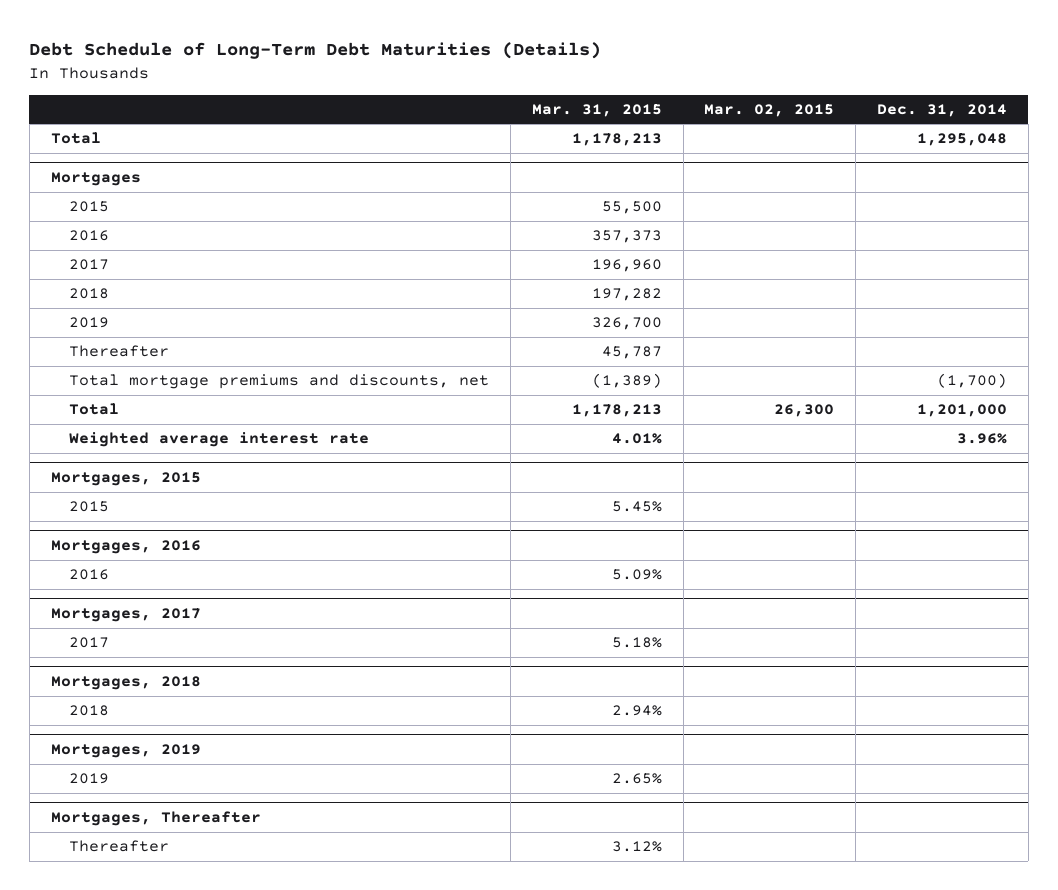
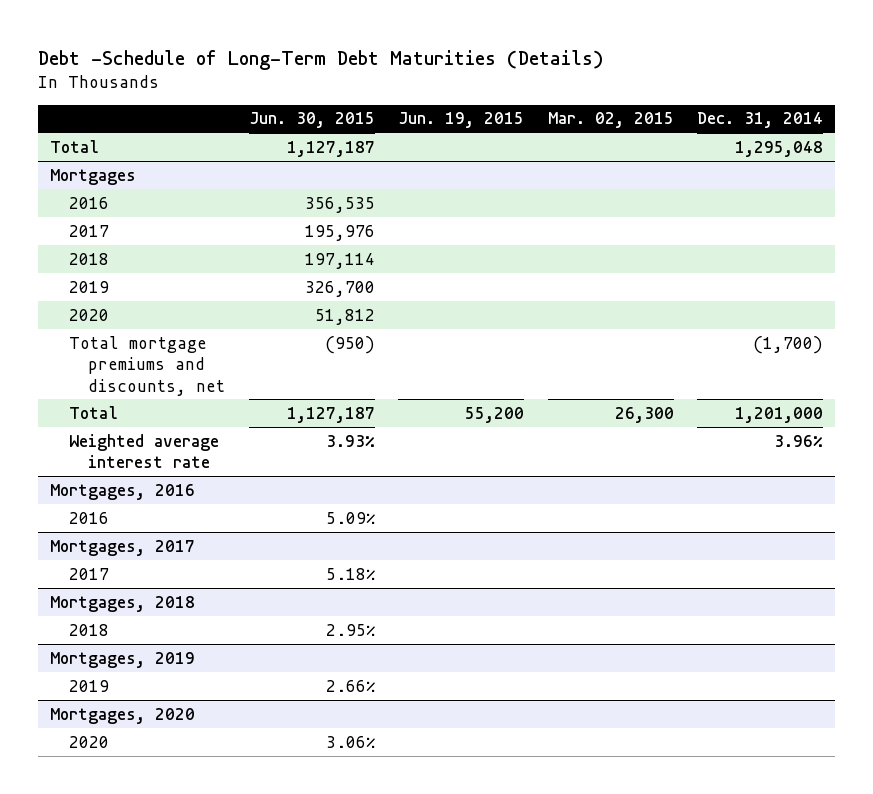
- Debt Schedule of Long-Term Debt Maturities (Details)
+ Debt -Schedule of Long-Term Debt Maturities (Details)
- | Mar. 31, 2015 | Mar. 02, 2015 | Dec. 31, 2014
+ | Jun. 30, 2015 | Jun. 19, 2015 | Mar. 02, 2015 | Dec. 31, 2014
@ Mortgages
- 2015 | 55,500 | |
- Thereafter | 45,787 | |
+ 2020 | 51,812 | | |
- Mortgages, 2015
- 2015 | 5.45% | |
- Mortgages, Thereafter
- Thereafter | 3.12% | |
+ Mortgages, 2020
+ 2020 | 3.06% | | |

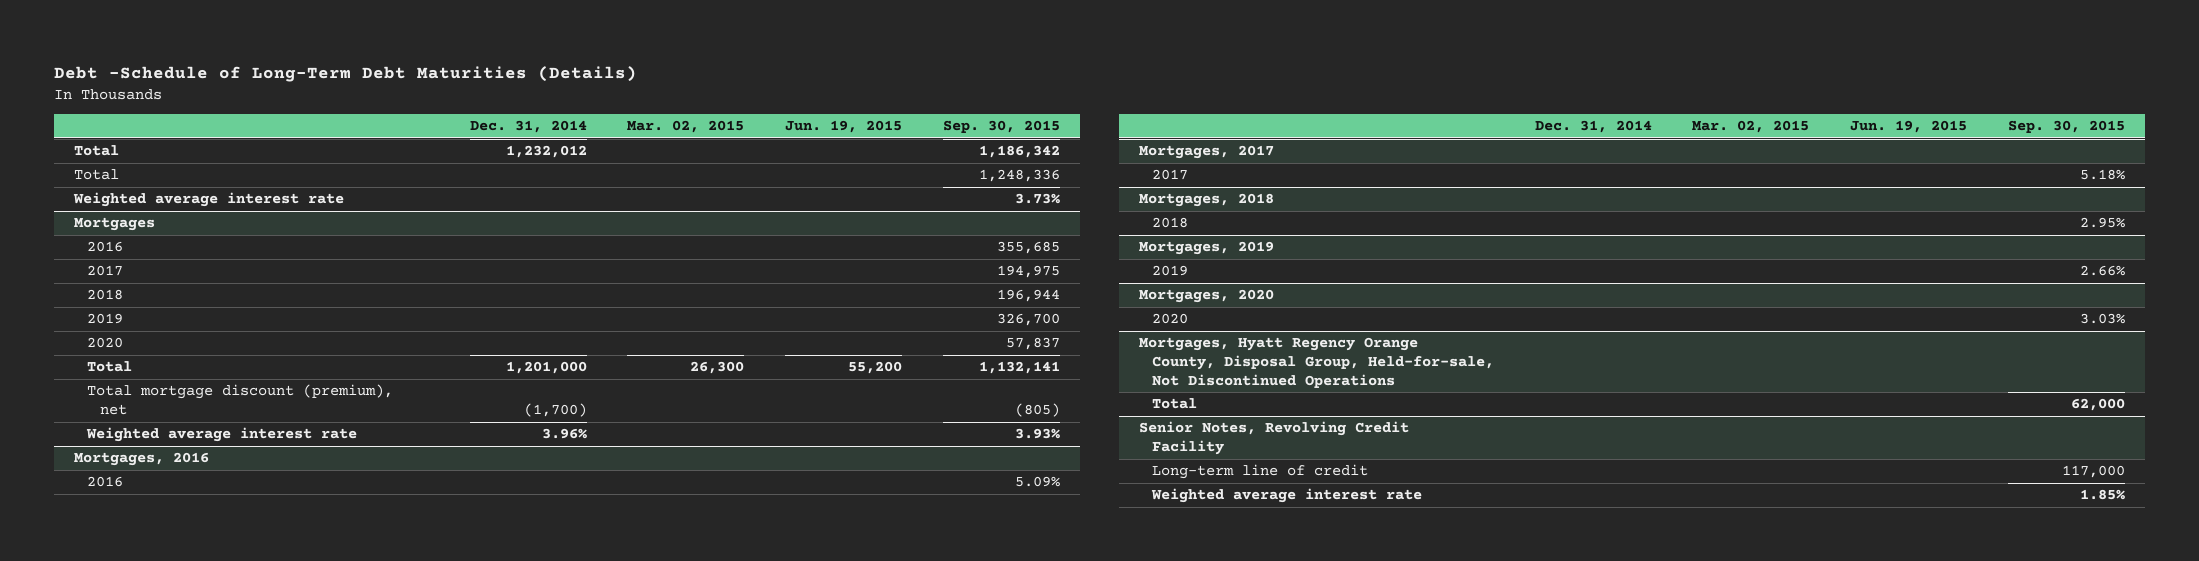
- | Jun. 30, 2015 | Jun. 19, 2015 | Mar. 02, 2015 | Dec. 31, 2014
+ | Dec. 31, 2014 | Mar. 02, 2015 | Jun. 19, 2015 | Sep. 30, 2015
- Total | 1,127,187 | | | 1,295,048
+ Total | 1,232,012 | | | 1,186,342
+ Total | | | | 1,248,336
+ Weighted average interest rate | | | | 3.73%
@ Mortgages
- Total mortgage premiums and discounts, net | (950) | | | (1,700)
+ Total mortgage discount (premium), net | (1,700) | | | (805)
+ Mortgages, Hyatt Regency Orange County, Disposal Group, Held-for-sale, Not Discontinued Operations
+ Total | | | | 62,000
+ Senior Notes, Revolving Credit Facility
+ Long-term line of credit | | | | 117,000
+ Weighted average interest rate | | | | 1.85%

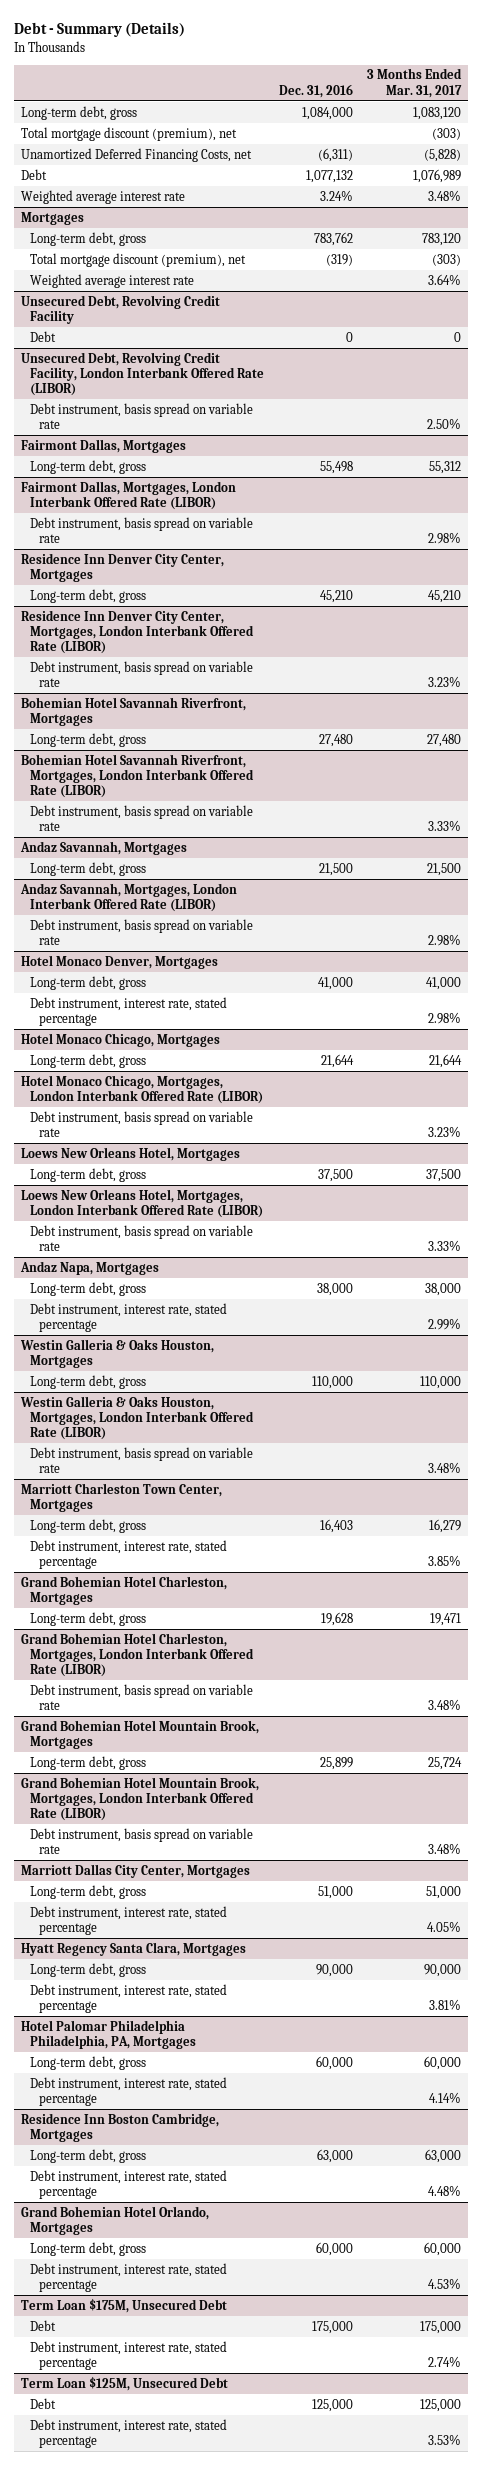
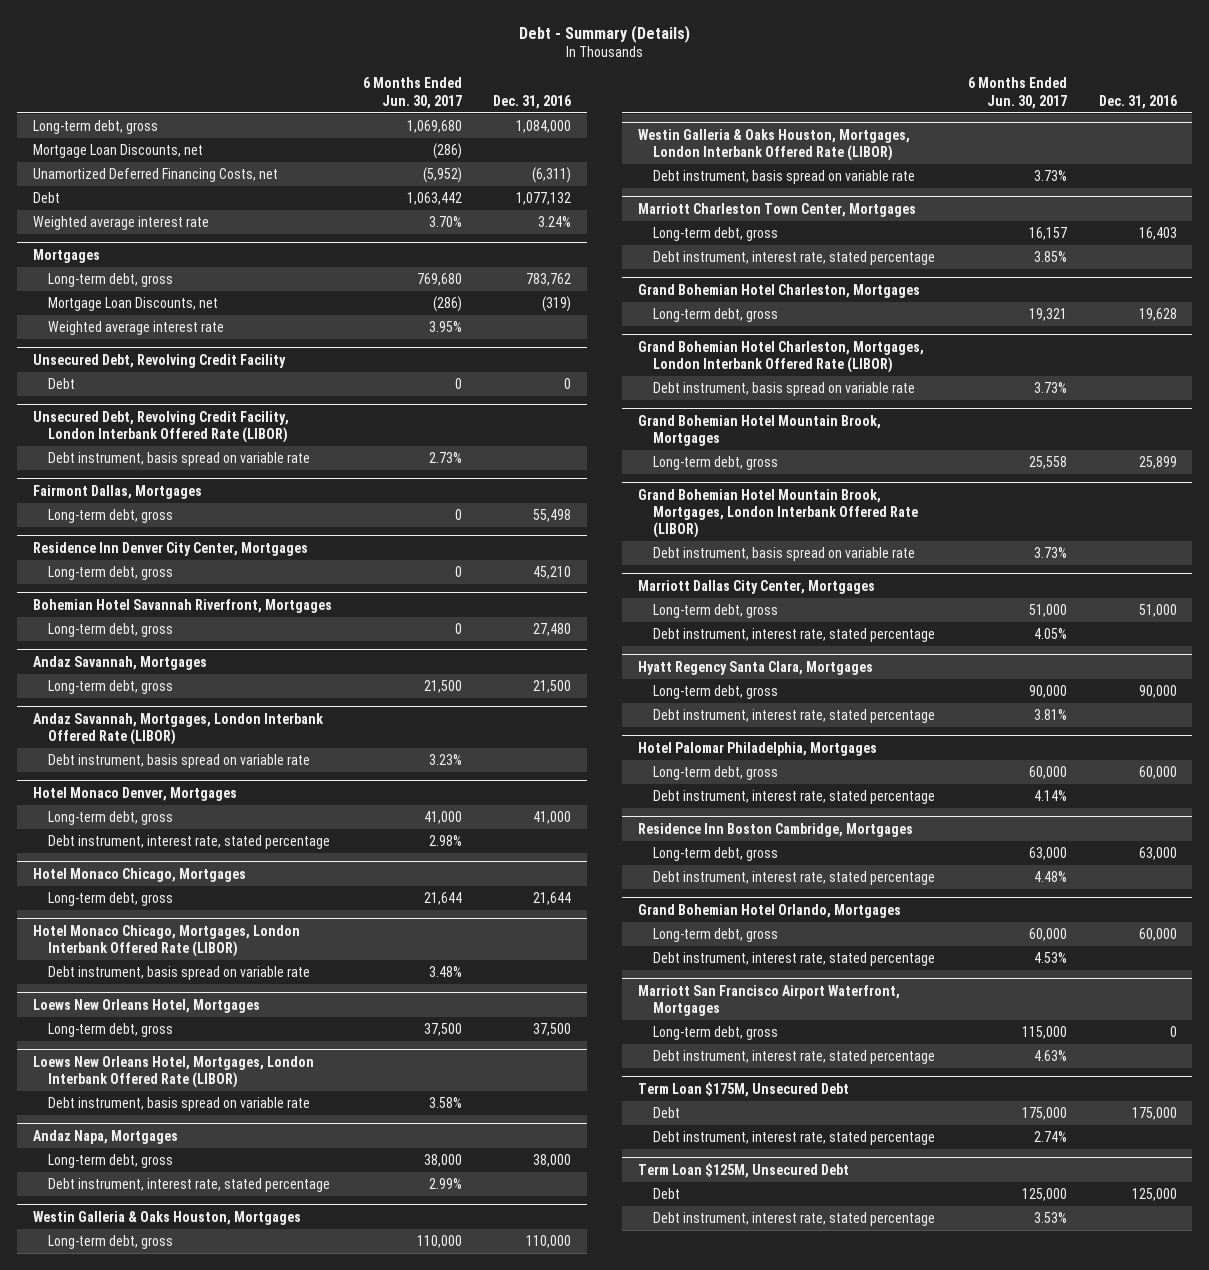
- | Dec. 31, 2016 | 3 Months Ended Mar. 31, 2017
+ | 6 Months Ended Jun. 30, 2017 | Dec. 31, 2016
- Total mortgage discount (premium), net | | (303)
+ Mortgage Loan Discounts, net | (286) |
@ Mortgages
- Total mortgage discount (premium), net | (319) | (303)
+ Mortgage Loan Discounts, net | (286) | (319)
- Fairmont Dallas, Mortgages, London Interbank Offered Rate (LIBOR)
- Debt instrument, basis spread on variable rate | | 2.98%
- Residence Inn Denver City Center, Mortgages, London Interbank Offered Rate (LIBOR)
- Debt instrument, basis spread on variable rate | | 3.23%
- Bohemian Hotel Savannah Riverfront, Mortgages, London Interbank Offered Rate (LIBOR)
- Debt instrument, basis spread on variable rate | | 3.33%
- Hotel Palomar Philadelphia Philadelphia, PA, Mortgages
+ Hotel Palomar Philadelphia, Mortgages
+ Marriott San Francisco Airport Waterfront, Mortgages
+ Long-term debt, gross | 115,000 | 0
+ Debt instrument, interest rate, stated percentage | 4.63% |

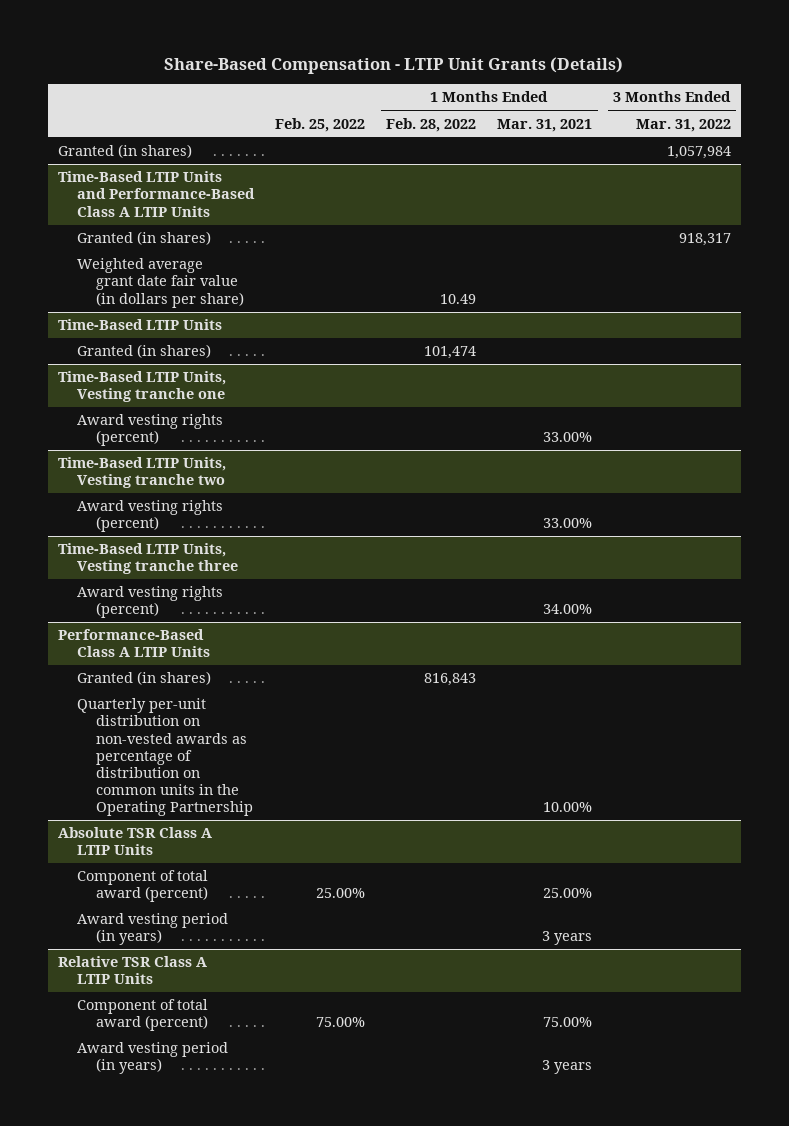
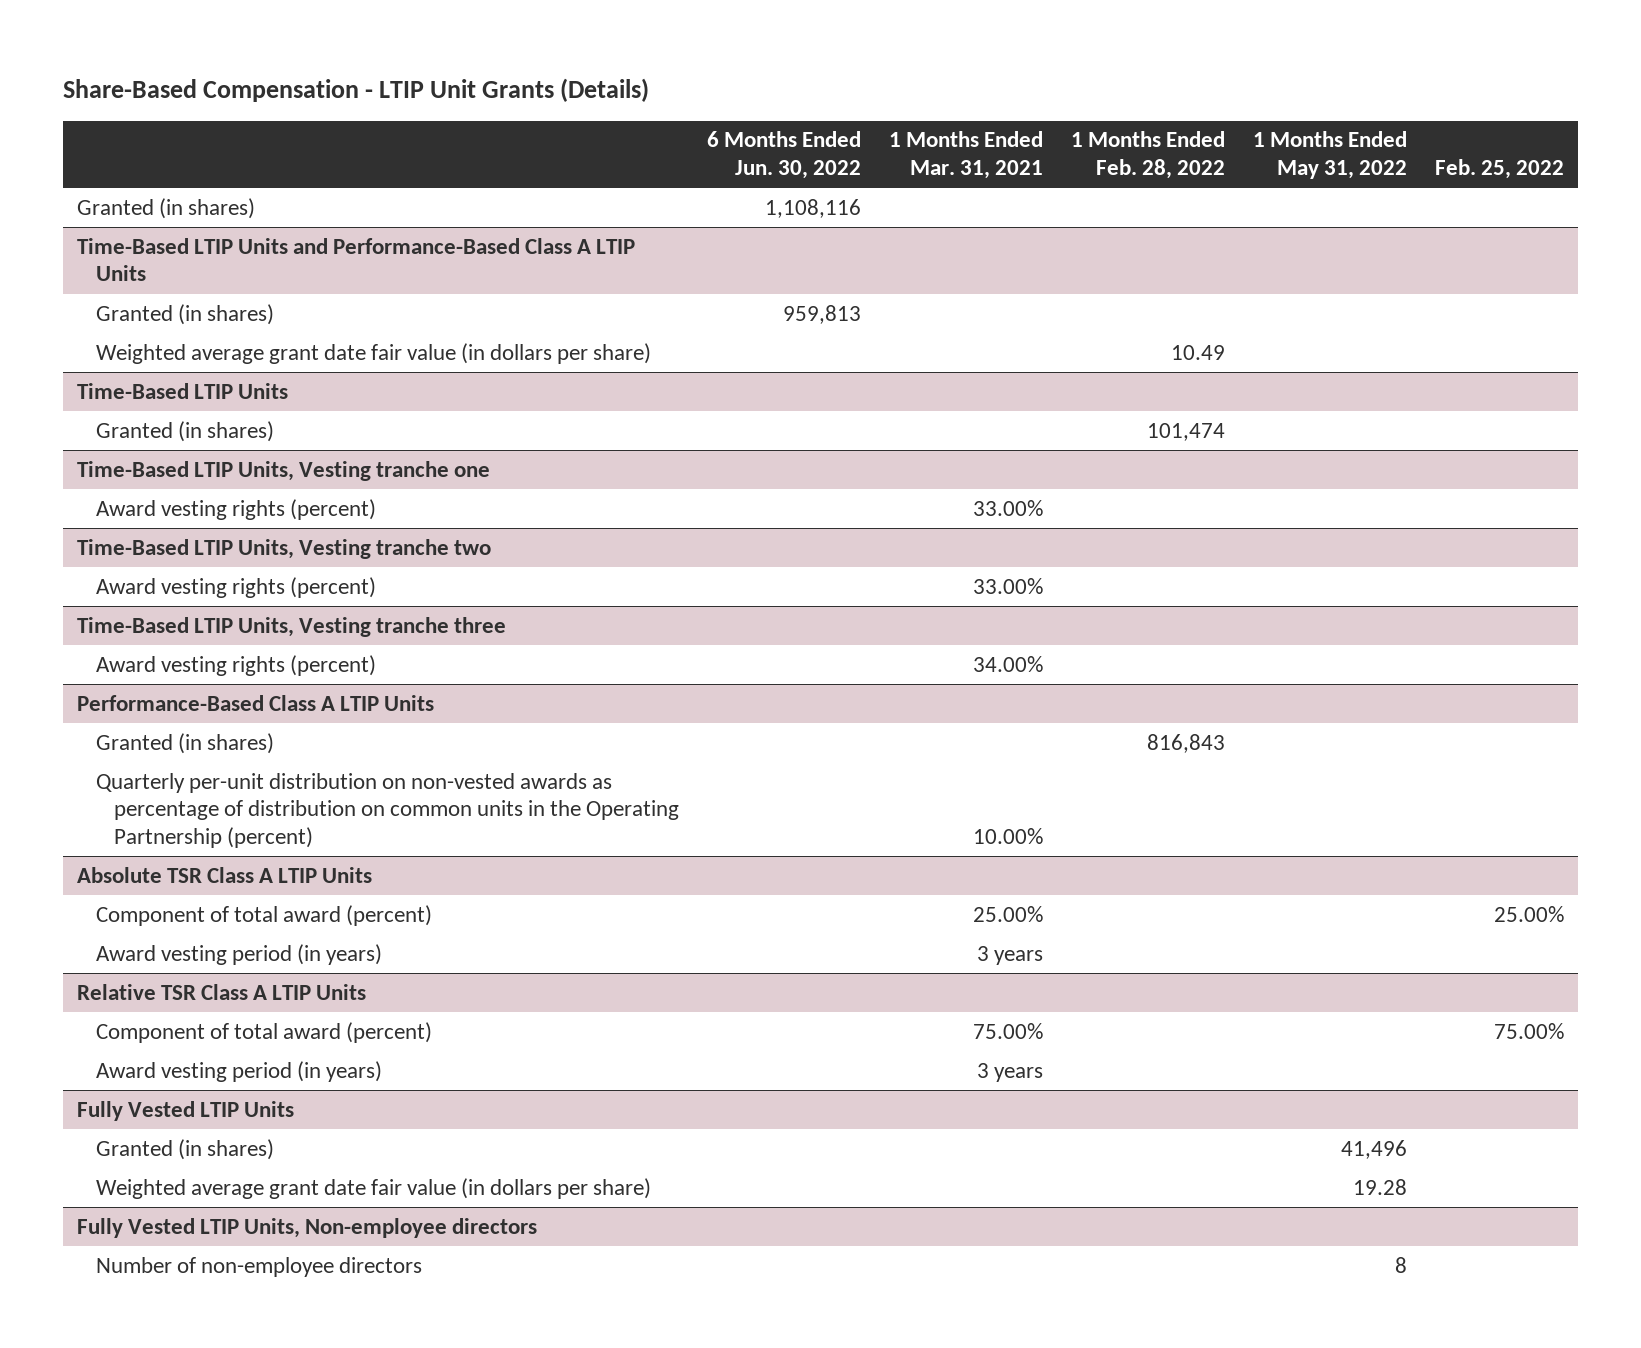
- | Feb. 25, 2022 | 1 Months Ended Feb. 28, 2022 | 1 Months Ended Mar. 31, 2021 | 3 Months Ended Mar. 31, 2022
+ | 6 Months Ended Jun. 30, 2022 | 1 Months Ended Mar. 31, 2021 | 1 Months Ended Feb. 28, 2022 | 1 Months Ended May 31, 2022 | Feb. 25, 2022
@ Performance-Based Class A LTIP Units
- Quarterly per-unit distribution on non-vested awards as percentage of distribution on common units in the Operating Partnership | | | 10.00% |
+ Quarterly per-unit distribution on non-vested awards as percentage of distribution on common units in the Operating Partnership (percent) | | 10.00% | | |
+ Fully Vested LTIP Units
+ Granted (in shares) | | | | 41,496 |
+ Weighted average grant date fair value (in dollars per share) | | | | 19.28 |
+ Fully Vested LTIP Units, Non-employee directors
+ Number of non-employee directors | | | | 8 |

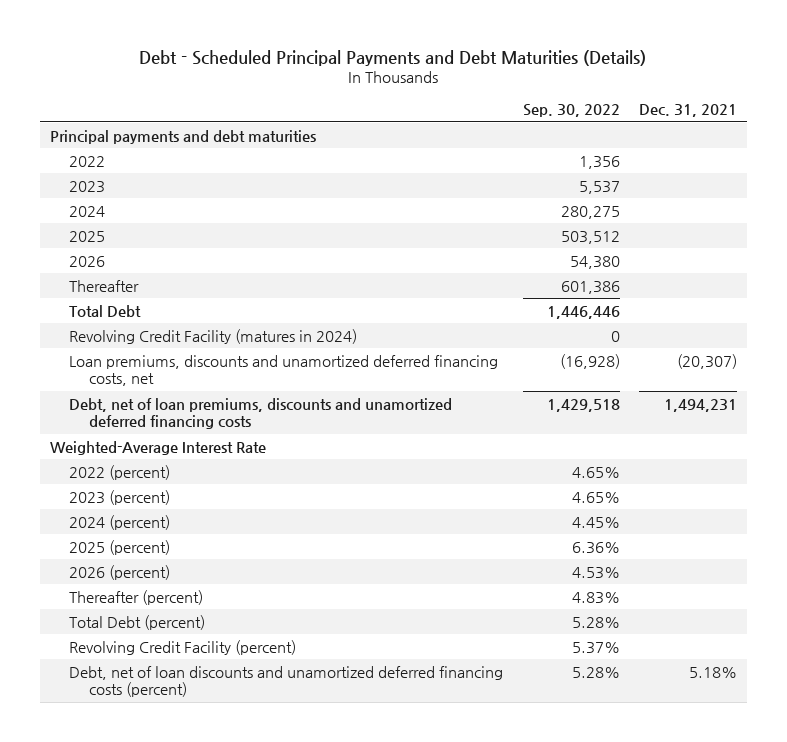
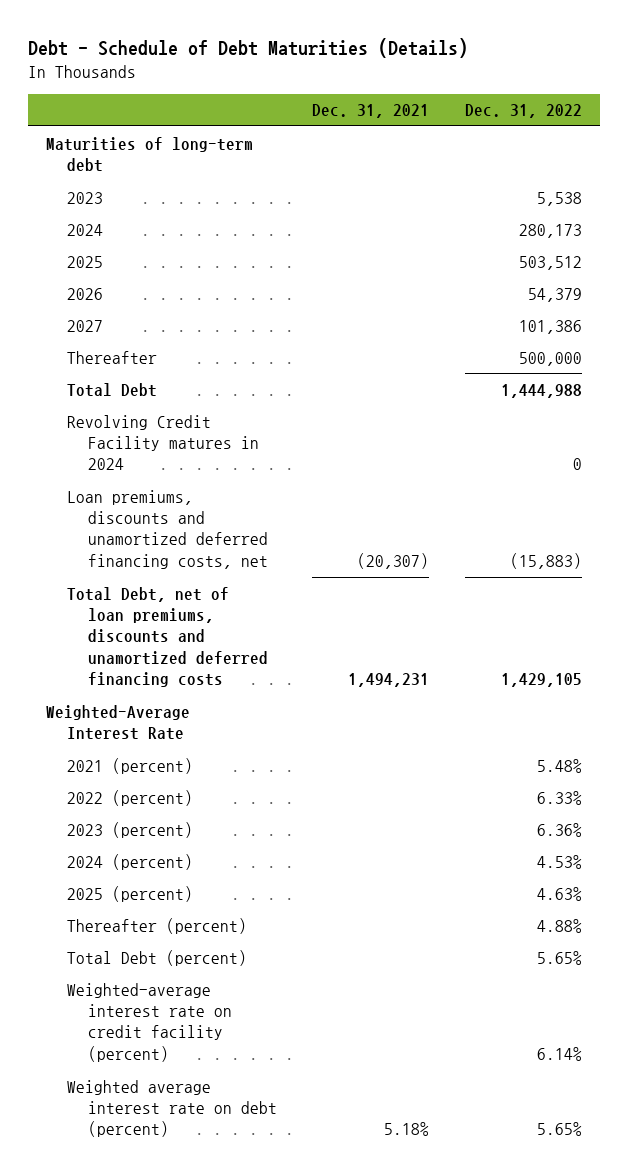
- Debt - Scheduled Principal Payments and Debt Maturities (Details)
+ Debt - Schedule of Debt Maturities (Details)
- | Sep. 30, 2022 | Dec. 31, 2021
+ | Dec. 31, 2021 | Dec. 31, 2022
- Principal payments and debt maturities
- 2022 | 1,356 |
+ Maturities of long-term debt
+ 2027 | | 101,386
- Revolving Credit Facility (matures in 2024) | 0 |
+ Revolving Credit Facility matures in 2024 | | 0
- Debt, net of loan premiums, discounts and unamortized deferred financing costs | 1,429,518 | 1,494,231
+ Total Debt, net of loan premiums, discounts and unamortized deferred financing costs | 1,494,231 | 1,429,105
+ 2021 (percent) | | 5.48%
- 2026 (percent) | 4.53% |
- Revolving Credit Facility (percent) | 5.37% |
- Debt, net of loan discounts and unamortized deferred financing costs (percent) | 5.28% | 5.18%
+ Weighted-average interest rate on credit facility (percent) | | 6.14%
+ Weighted average interest rate on debt (percent) | 5.18% | 5.65%

